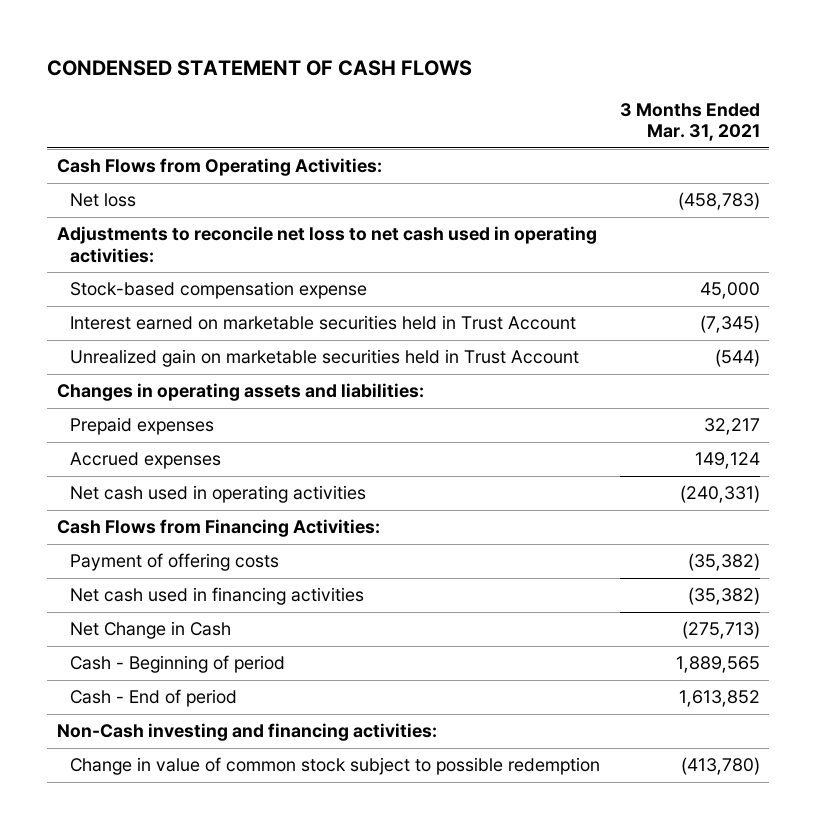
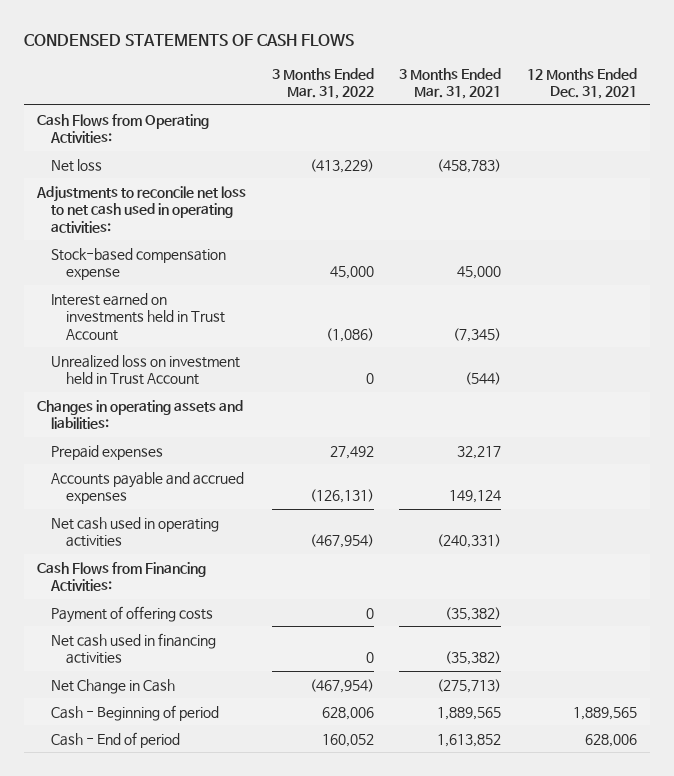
- CONDENSED STATEMENT OF CASH FLOWS
+ CONDENSED STATEMENTS OF CASH FLOWS
- | 3 Months Ended Mar. 31, 2021
+ | 3 Months Ended Mar. 31, 2022 | 3 Months Ended Mar. 31, 2021 | 12 Months Ended Dec. 31, 2021
- Interest earned on marketable securities held in Trust Account | (7,345)
- Unrealized gain on marketable securities held in Trust Account | (544)
+ Interest earned on investments held in Trust Account | (1,086) | (7,345) |
+ Unrealized loss on investment held in Trust Account | 0 | (544) |
- Accrued expenses | 149,124
+ Accounts payable and accrued expenses | (126,131) | 149,124 |
- Non-Cash investing and financing activities:
- Change in value of common stock subject to possible redemption | (413,780)

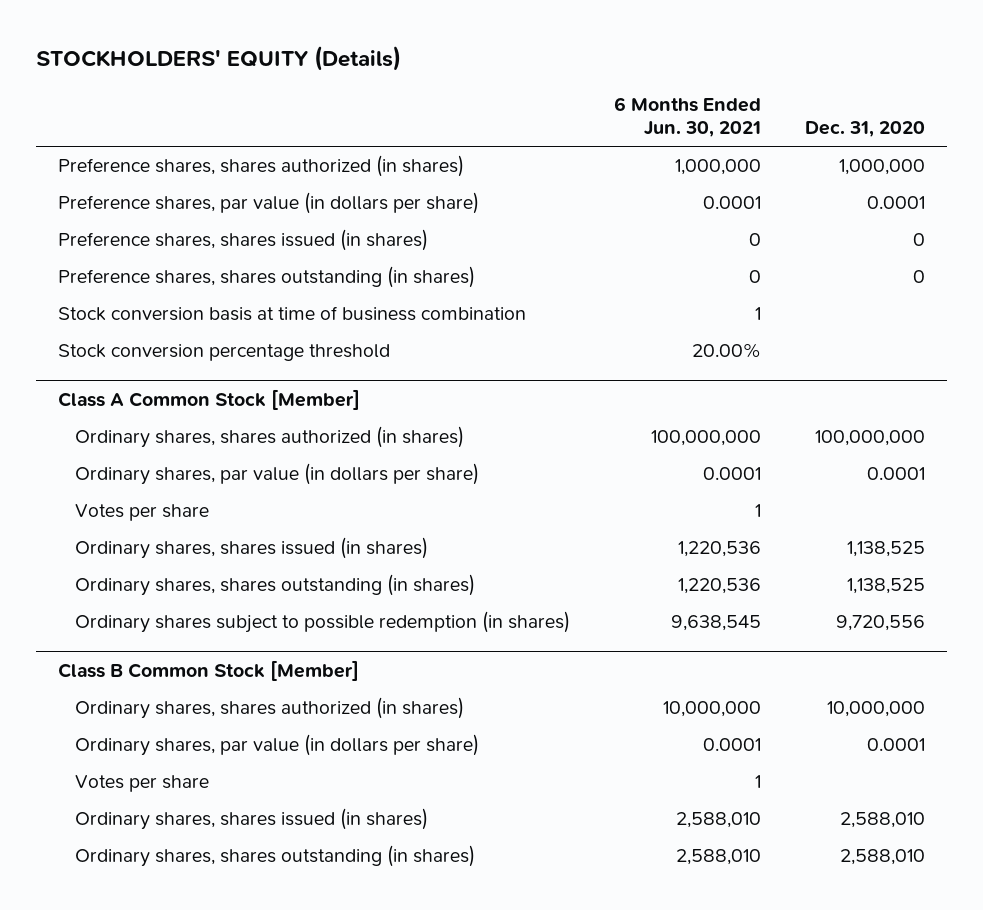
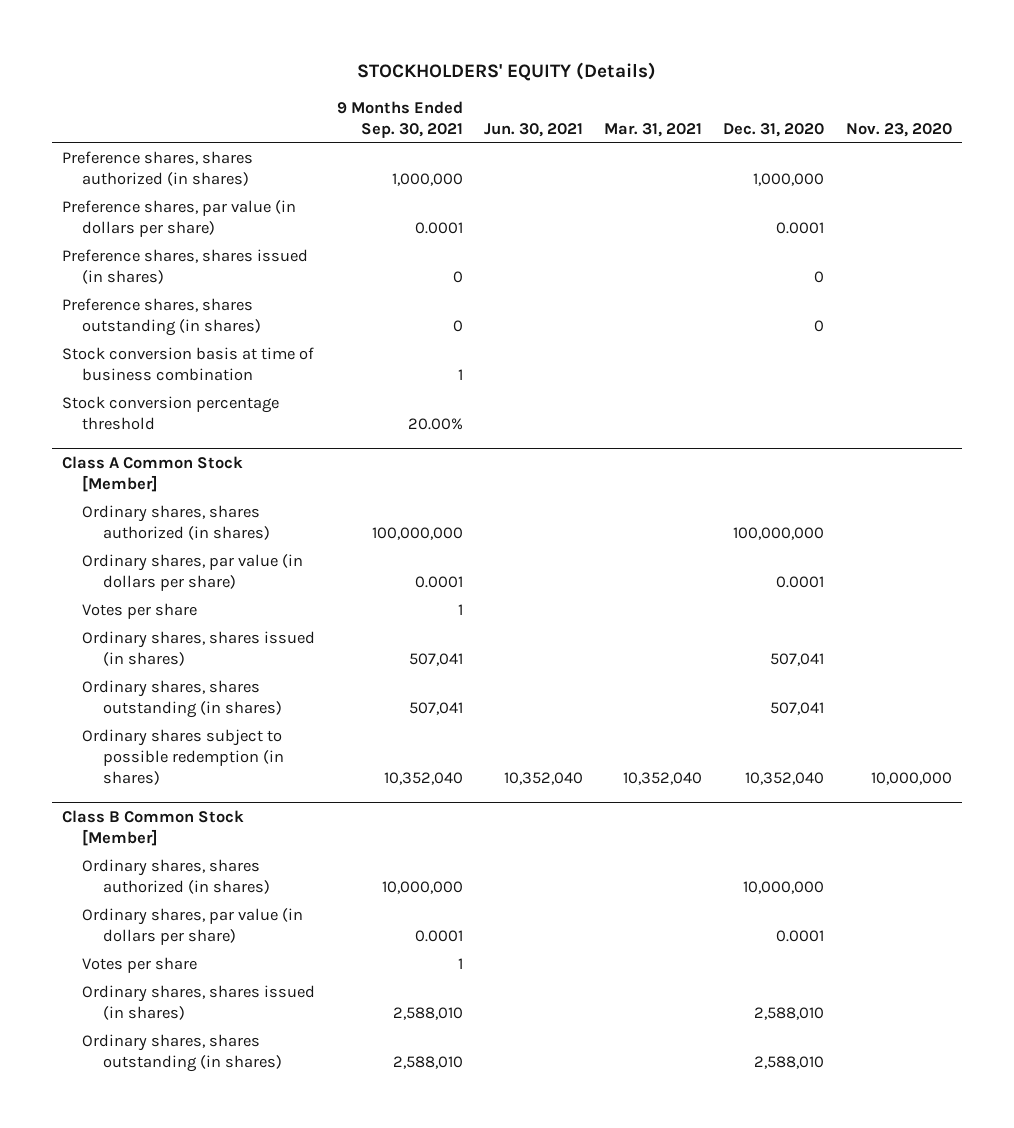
- | 6 Months Ended Jun. 30, 2021 | Dec. 31, 2020
+ | 9 Months Ended Sep. 30, 2021 | Jun. 30, 2021 | Mar. 31, 2021 | Dec. 31, 2020 | Nov. 23, 2020
@ Class A Common Stock [Member]
- Ordinary shares, shares issued (in shares) | 1,220,536 | 1,138,525
- Ordinary shares, shares outstanding (in shares) | 1,220,536 | 1,138,525
- Ordinary shares subject to possible redemption (in shares) | 9,638,545 | 9,720,556
+ Ordinary shares, shares issued (in shares) | 507,041 | | | 507,041 |
+ Ordinary shares, shares outstanding (in shares) | 507,041 | | | 507,041 |
+ Ordinary shares subject to possible redemption (in shares) | 10,352,040 | 10,352,040 | 10,352,040 | 10,352,040 | 10,000,000

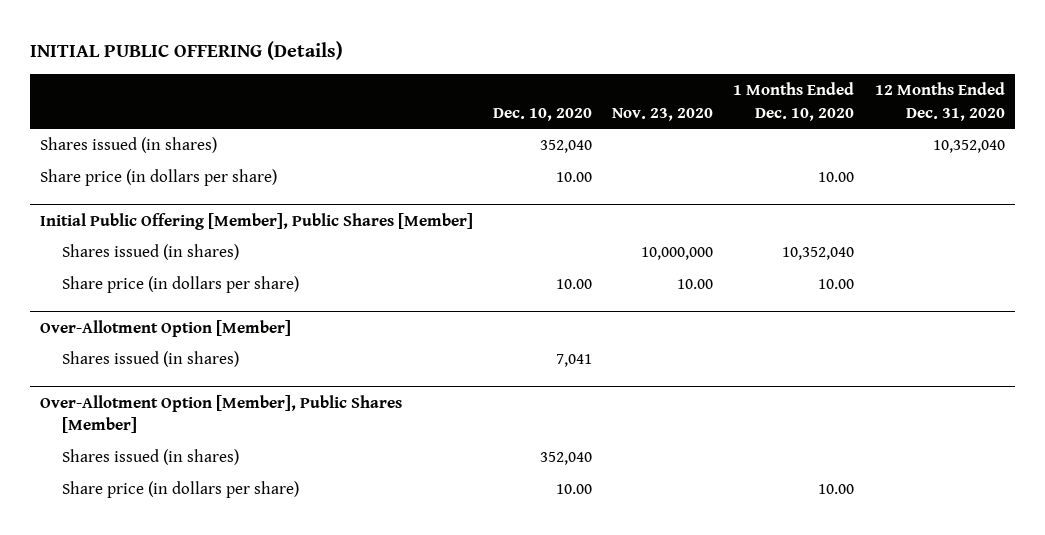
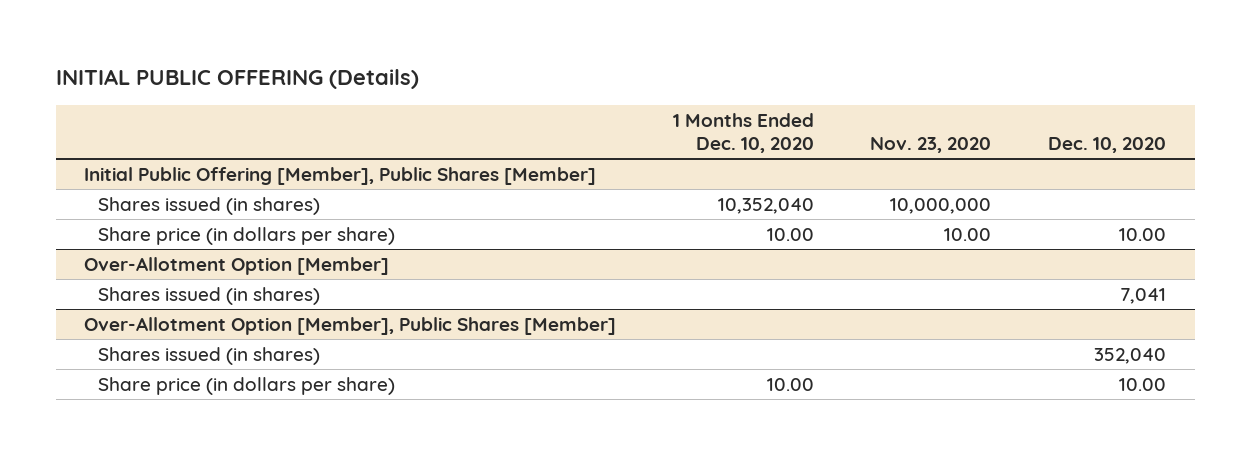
- | Dec. 10, 2020 | Nov. 23, 2020 | 1 Months Ended Dec. 10, 2020 | 12 Months Ended Dec. 31, 2020
+ | 1 Months Ended Dec. 10, 2020 | Nov. 23, 2020 | Dec. 10, 2020
- Shares issued (in shares) | 352,040 | | | 10,352,040
- Share price (in dollars per share) | 10.00 | | 10.00 |

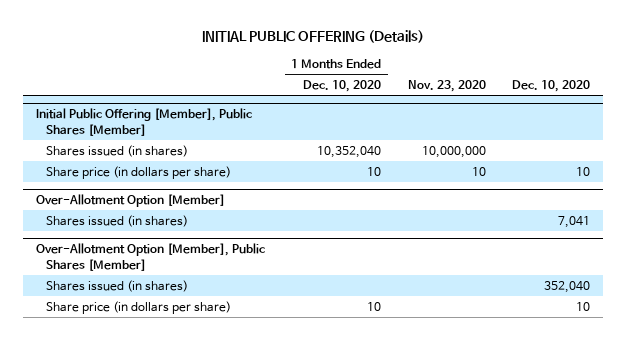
@ Initial Public Offering [Member], Public Shares [Member]
- Share price (in dollars per share) | 10.00 | 10.00 | 10.00
+ Share price (in dollars per share) | 10 | 10 | 10
@ Over-Allotment Option [Member], Public Shares [Member]
- Share price (in dollars per share) | 10.00 | | 10.00
+ Share price (in dollars per share) | 10 | | 10

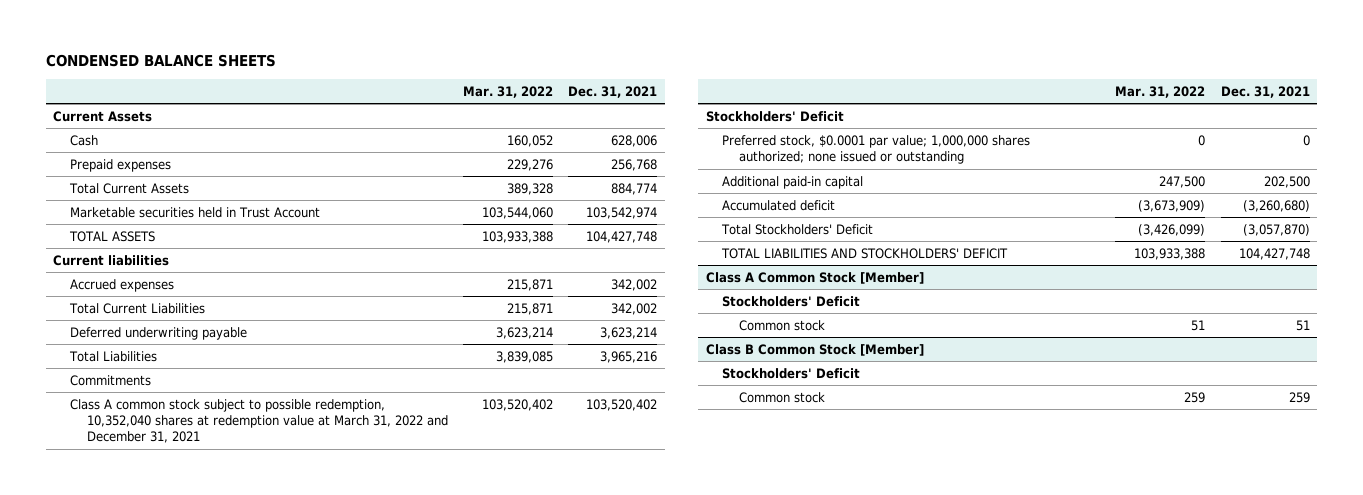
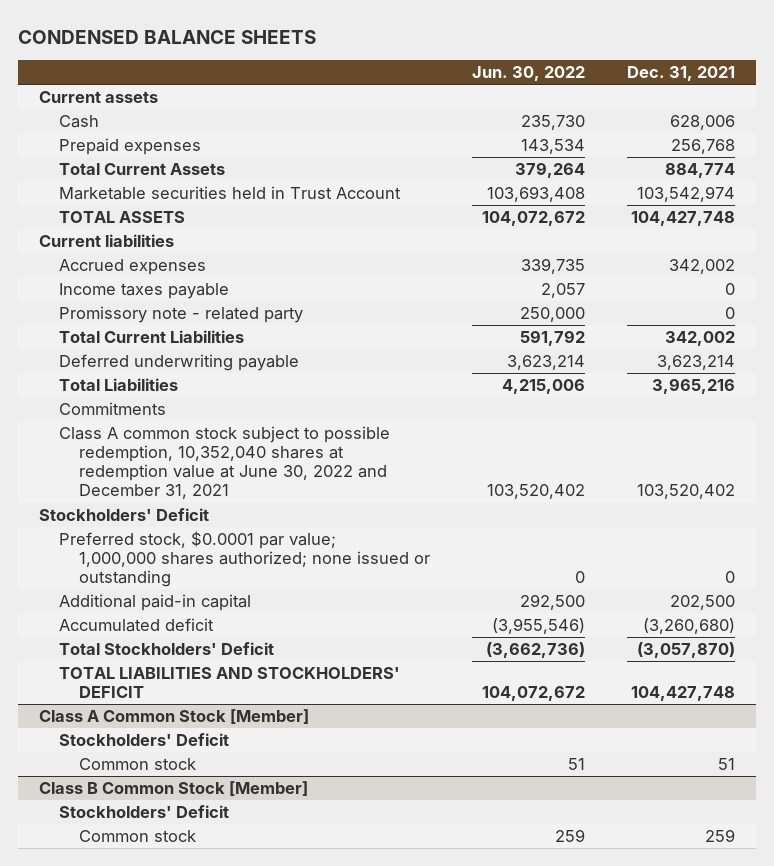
- | Mar. 31, 2022 | Dec. 31, 2021
+ | Jun. 30, 2022 | Dec. 31, 2021
- Current Assets
+ Current assets
+ Income taxes payable | 2,057 | 0
+ Promissory note - related party | 250,000 | 0
- Class A common stock subject to possible redemption, 10,352,040 shares at redemption value at March 31, 2022 and December 31, 2021 | 103,520,402 | 103,520,402
+ Class A common stock subject to possible redemption, 10,352,040 shares at redemption value at June 30, 2022 and December 31, 2021 | 103,520,402 | 103,520,402

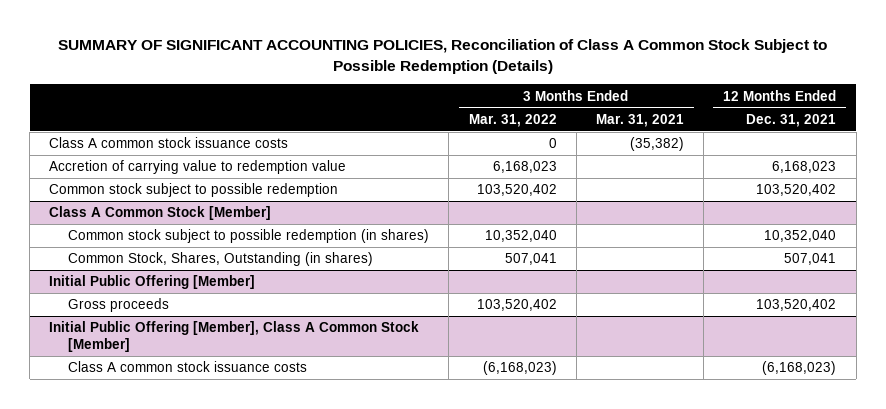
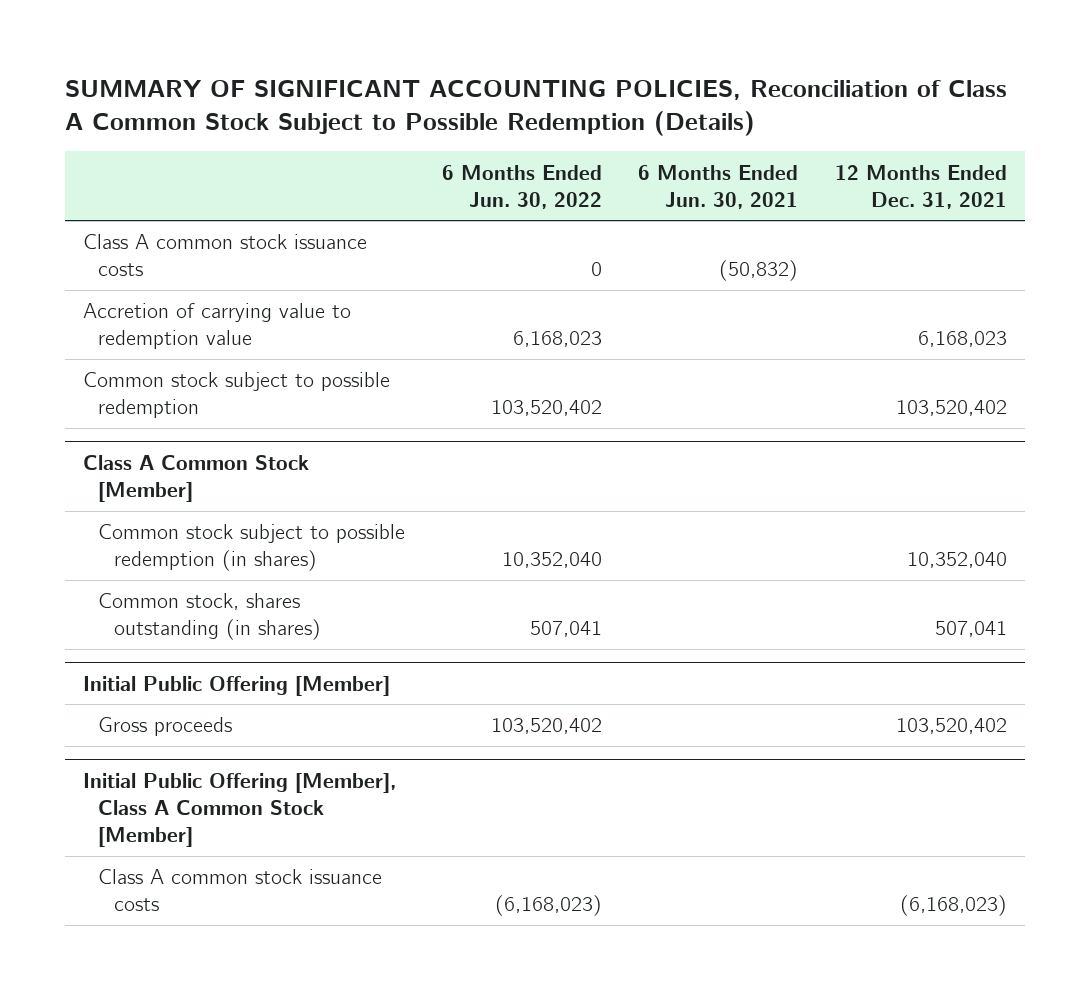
- | 3 Months Ended Mar. 31, 2022 | 3 Months Ended Mar. 31, 2021 | 12 Months Ended Dec. 31, 2021
+ | 6 Months Ended Jun. 30, 2022 | 6 Months Ended Jun. 30, 2021 | 12 Months Ended Dec. 31, 2021
@ Class A Common Stock [Member]
- Common Stock, Shares, Outstanding (in shares) | 507,041 | | 507,041
+ Common stock, shares outstanding (in shares) | 507,041 | | 507,041

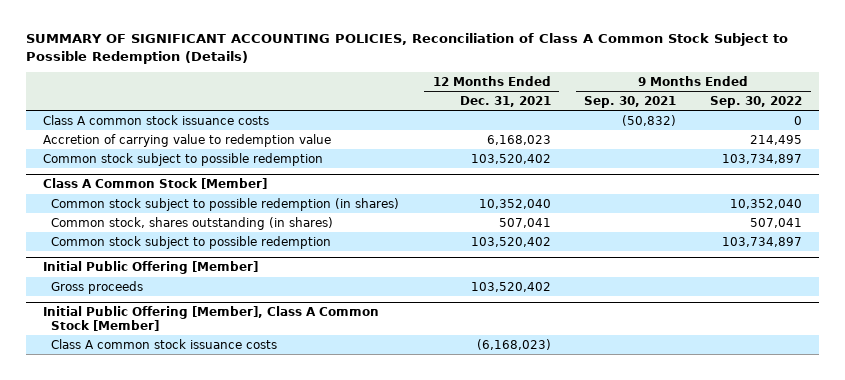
- | 6 Months Ended Jun. 30, 2022 | 6 Months Ended Jun. 30, 2021 | 12 Months Ended Dec. 31, 2021
+ | 12 Months Ended Dec. 31, 2021 | 9 Months Ended Sep. 30, 2021 | 9 Months Ended Sep. 30, 2022
@ Class A Common Stock [Member]
+ Common stock subject to possible redemption | 103,520,402 | | 103,734,897

